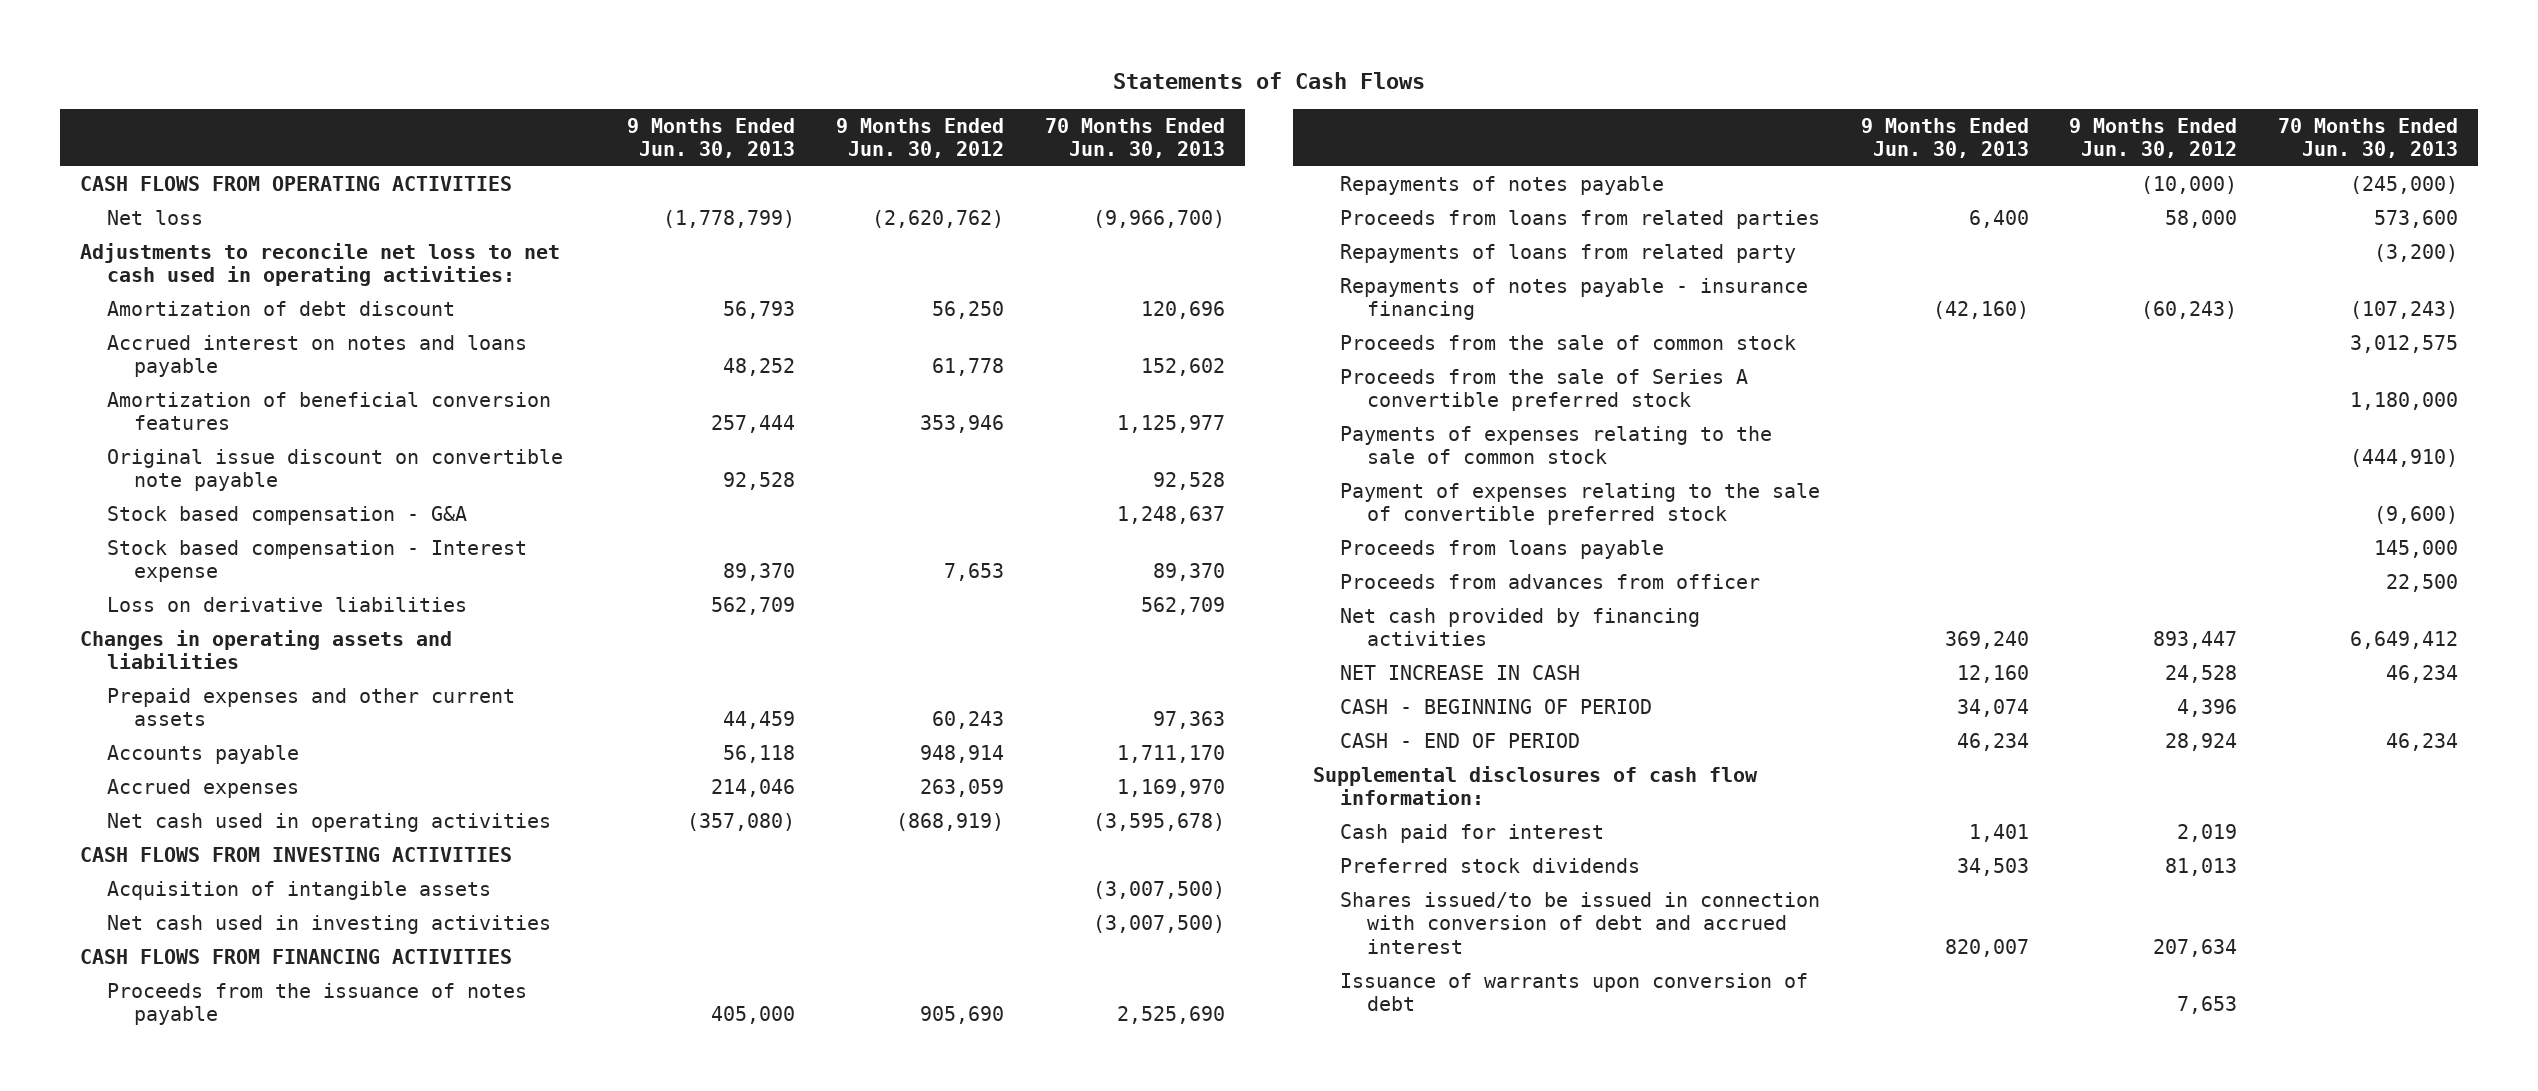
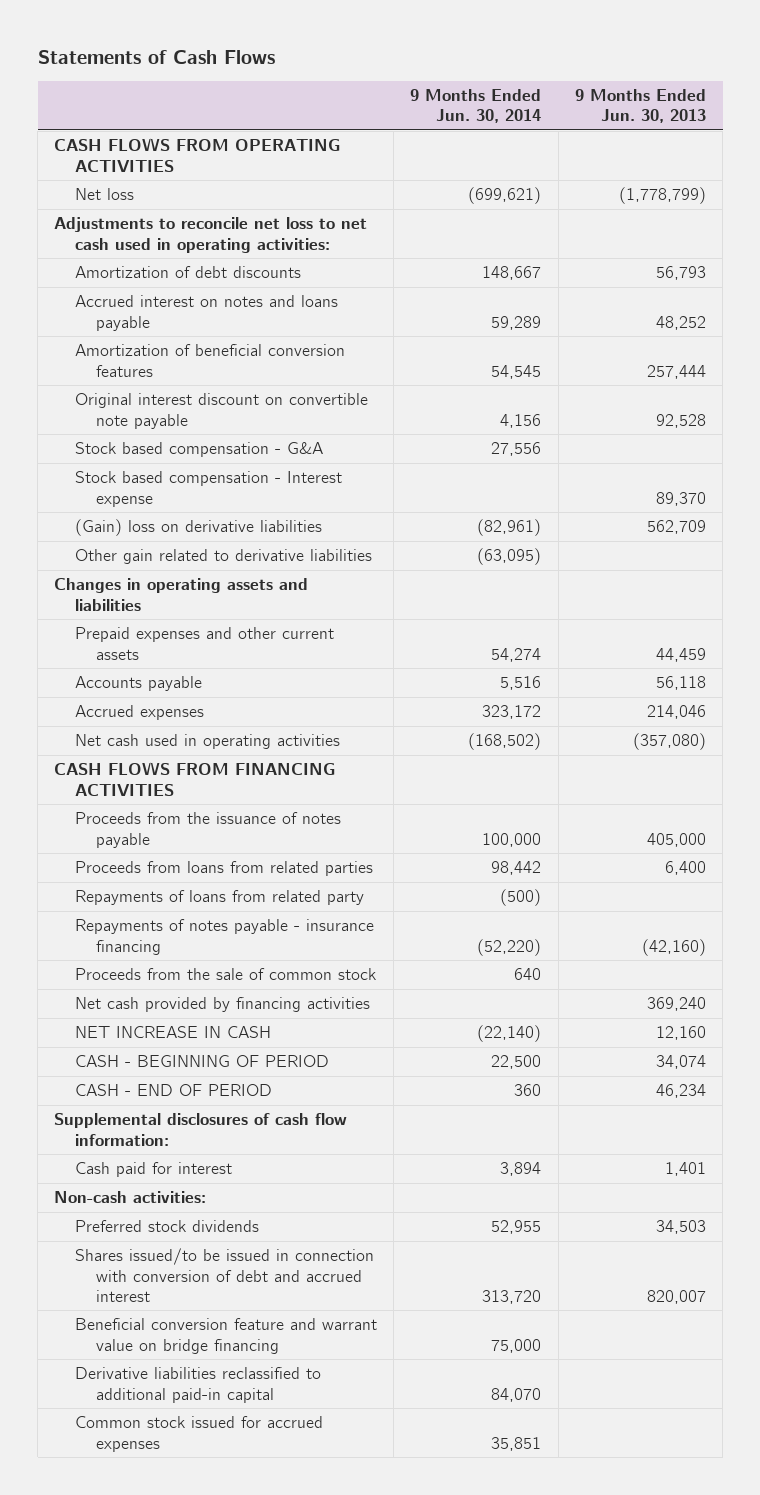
- | 9 Months Ended Jun. 30, 2013 | 9 Months Ended Jun. 30, 2012 | 70 Months Ended Jun. 30, 2013
+ | 9 Months Ended Jun. 30, 2014 | 9 Months Ended Jun. 30, 2013
- Amortization of debt discount | 56,793 | 56,250 | 120,696
+ Amortization of debt discounts | 148,667 | 56,793
- Original issue discount on convertible note payable | 92,528 | | 92,528
+ Original interest discount on convertible note payable | 4,156 | 92,528
- Loss on derivative liabilities | 562,709 | | 562,709
+ (Gain) loss on derivative liabilities | (82,961) | 562,709
+ Other gain related to derivative liabilities | (63,095) |
- CASH FLOWS FROM INVESTING ACTIVITIES
- Acquisition of intangible assets | | | (3,007,500)
- Net cash used in investing activities | | | (3,007,500)
- Repayments of notes payable | | (10,000) | (245,000)
- Proceeds from the sale of Series A convertible preferred stock | | | 1,180,000
- Payments of expenses relating to the sale of common stock | | | (444,910)
- Payment of expenses relating to the sale of convertible preferred stock | | | (9,600)
- Proceeds from loans payable | | | 145,000
- Proceeds from advances from officer | | | 22,500
+ Non-cash activities:
- Issuance of warrants upon conversion of debt | | 7,653 |
+ Beneficial conversion feature and warrant value on bridge financing | 75,000 |
+ Derivative liabilities reclassified to additional paid-in capital | 84,070 |
+ Common stock issued for accrued expenses | 35,851 |

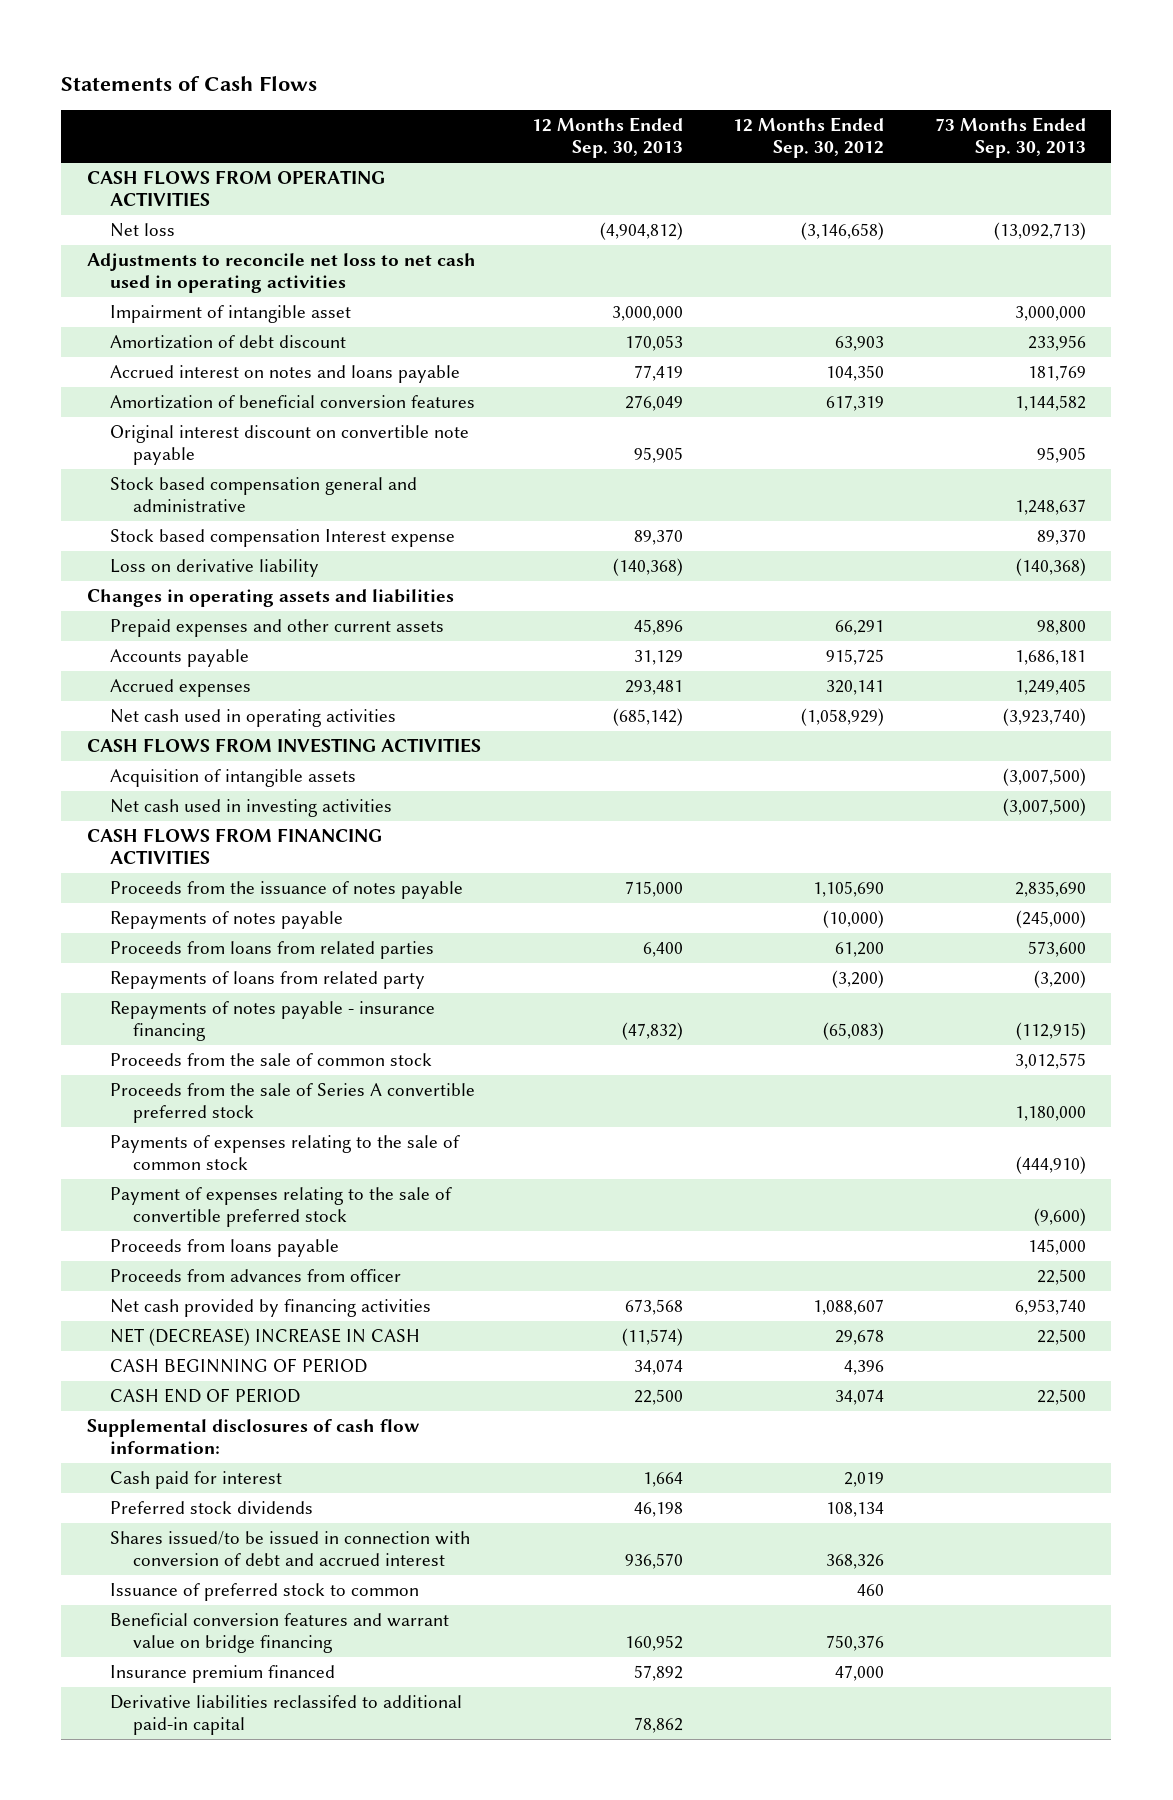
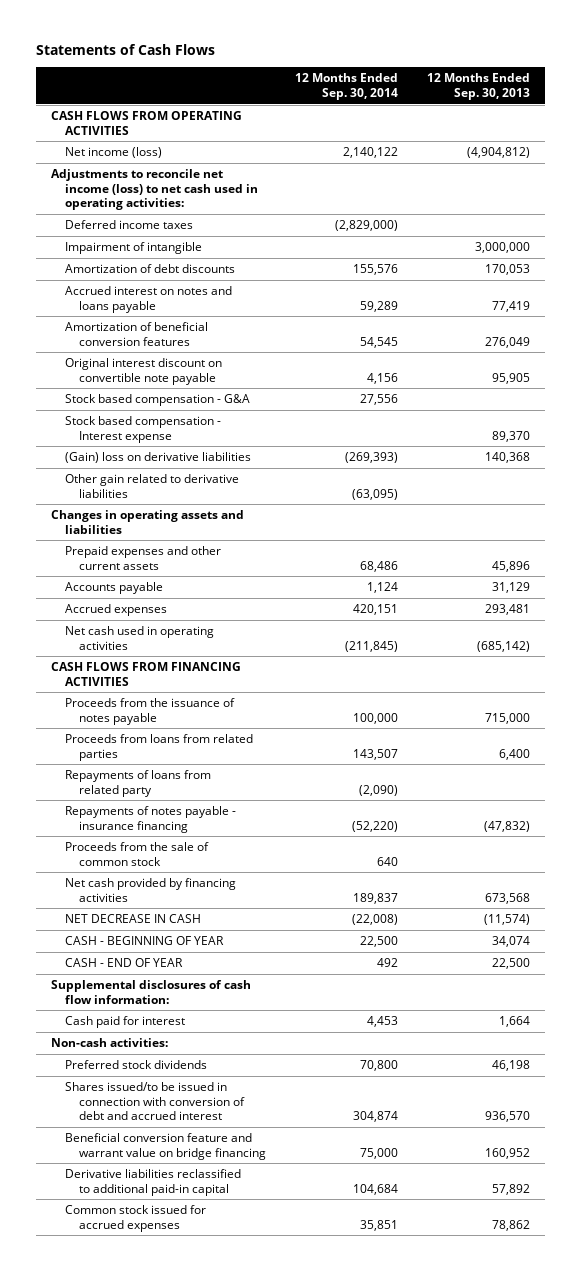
- | 12 Months Ended Sep. 30, 2013 | 12 Months Ended Sep. 30, 2012 | 73 Months Ended Sep. 30, 2013
+ | 12 Months Ended Sep. 30, 2014 | 12 Months Ended Sep. 30, 2013
- Net loss | (4,904,812) | (3,146,658) | (13,092,713)
- Adjustments to reconcile net loss to net cash used in operating activities
- Impairment of intangible asset | 3,000,000 | | 3,000,000
- Amortization of debt discount | 170,053 | 63,903 | 233,956
+ Net income (loss) | 2,140,122 | (4,904,812)
+ Adjustments to reconcile net income (loss) to net cash used in operating activities:
+ Deferred income taxes | (2,829,000) |
+ Impairment of intangible | | 3,000,000
+ Amortization of debt discounts | 155,576 | 170,053
- Stock based compensation general and administrative | | | 1,248,637
- Stock based compensation Interest expense | 89,370 | | 89,370
- Loss on derivative liability | (140,368) | | (140,368)
+ Stock based compensation - G&A | 27,556 |
+ Stock based compensation - Interest expense | | 89,370
+ (Gain) loss on derivative liabilities | (269,393) | 140,368
+ Other gain related to derivative liabilities | (63,095) |
- CASH FLOWS FROM INVESTING ACTIVITIES
- Acquisition of intangible assets | | | (3,007,500)
- Net cash used in investing activities | | | (3,007,500)
- Repayments of notes payable | | (10,000) | (245,000)
- Proceeds from the sale of Series A convertible preferred stock | | | 1,180,000
- Payments of expenses relating to the sale of common stock | | | (444,910)
- Payment of expenses relating to the sale of convertible preferred stock | | | (9,600)
- Proceeds from loans payable | | | 145,000
- Proceeds from advances from officer | | | 22,500
- NET (DECREASE) INCREASE IN CASH | (11,574) | 29,678 | 22,500
- CASH BEGINNING OF PERIOD | 34,074 | 4,396 |
- CASH END OF PERIOD | 22,500 | 34,074 | 22,500
+ NET DECREASE IN CASH | (22,008) | (11,574)
+ CASH - BEGINNING OF YEAR | 22,500 | 34,074
+ CASH - END OF YEAR | 492 | 22,500
+ Non-cash activities:
- Issuance of preferred stock to common | | 460 |
- Beneficial conversion features and warrant value on bridge financing | 160,952 | 750,376 |
- Insurance premium financed | 57,892 | 47,000 |
- Derivative liabilities reclassifed to additional paid-in capital | 78,862 | |
+ Beneficial conversion feature and warrant value on bridge financing | 75,000 | 160,952
+ Derivative liabilities reclassified to additional paid-in capital | 104,684 | 57,892
+ Common stock issued for accrued expenses | 35,851 | 78,862

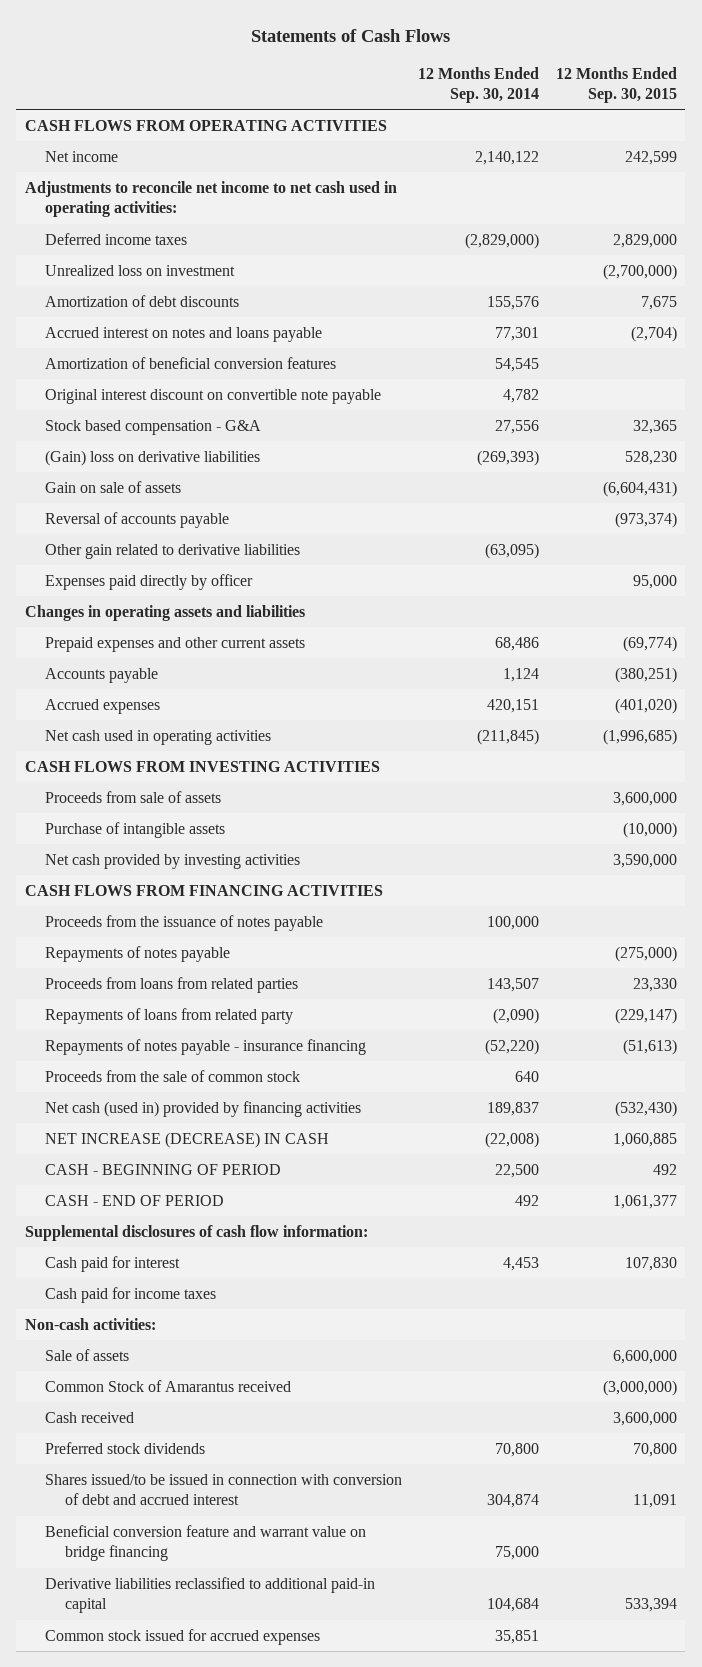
- | 12 Months Ended Sep. 30, 2014 | 12 Months Ended Sep. 30, 2013
+ | 12 Months Ended Sep. 30, 2014 | 12 Months Ended Sep. 30, 2015
- Net income (loss) | 2,140,122 | (4,904,812)
- Adjustments to reconcile net income (loss) to net cash used in operating activities:
+ Net income | 2,140,122 | 242,599
+ Adjustments to reconcile net income to net cash used in operating activities:
- Impairment of intangible | | 3,000,000
+ Unrealized loss on investment | | (2,700,000)
- Accrued interest on notes and loans payable | 59,289 | 77,419
+ Accrued interest on notes and loans payable | 77,301 | (2,704)
- Original interest discount on convertible note payable | 4,156 | 95,905
+ Original interest discount on convertible note payable | 4,782 |
- Stock based compensation - Interest expense | | 89,370
+ Gain on sale of assets | | (6,604,431)
+ Reversal of accounts payable | | (973,374)
+ Expenses paid directly by officer | | 95,000
+ CASH FLOWS FROM INVESTING ACTIVITIES
+ Proceeds from sale of assets | | 3,600,000
+ Purchase of intangible assets | | (10,000)
+ Net cash provided by investing activities | | 3,590,000
+ Repayments of notes payable | | (275,000)
- Net cash provided by financing activities | 189,837 | 673,568
- NET DECREASE IN CASH | (22,008) | (11,574)
- CASH - BEGINNING OF YEAR | 22,500 | 34,074
- CASH - END OF YEAR | 492 | 22,500
+ Net cash (used in) provided by financing activities | 189,837 | (532,430)
+ NET INCREASE (DECREASE) IN CASH | (22,008) | 1,060,885
+ CASH - BEGINNING OF PERIOD | 22,500 | 492
+ CASH - END OF PERIOD | 492 | 1,061,377
+ Cash paid for income taxes
+ Sale of assets | | 6,600,000
+ Common Stock of Amarantus received | | (3,000,000)
+ Cash received | | 3,600,000

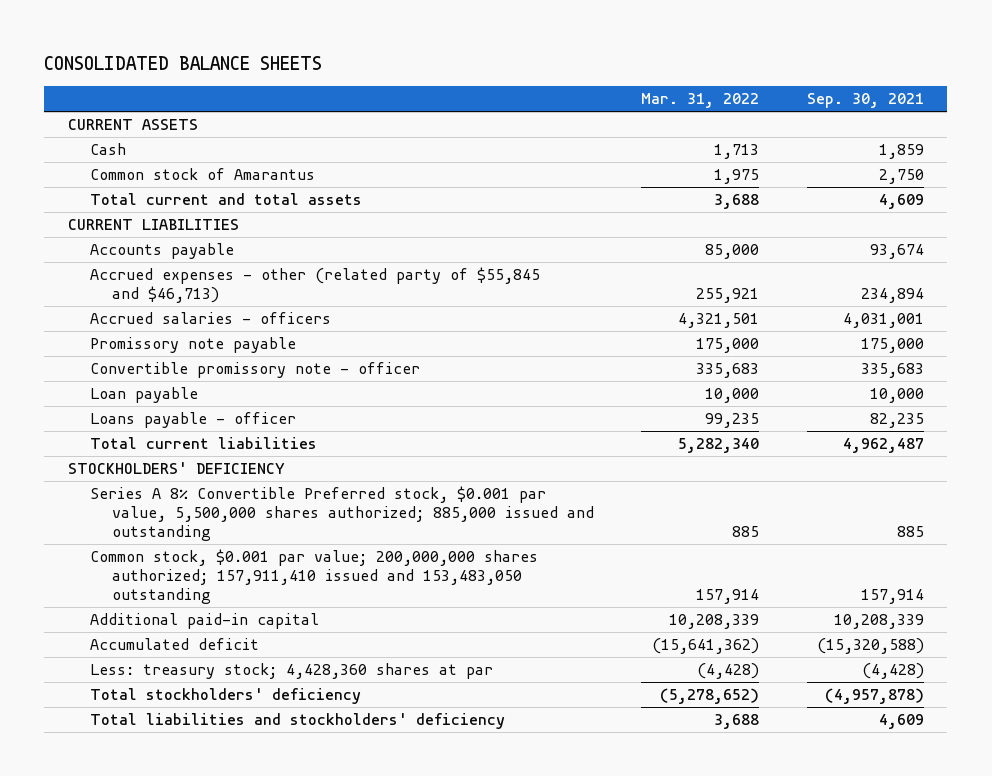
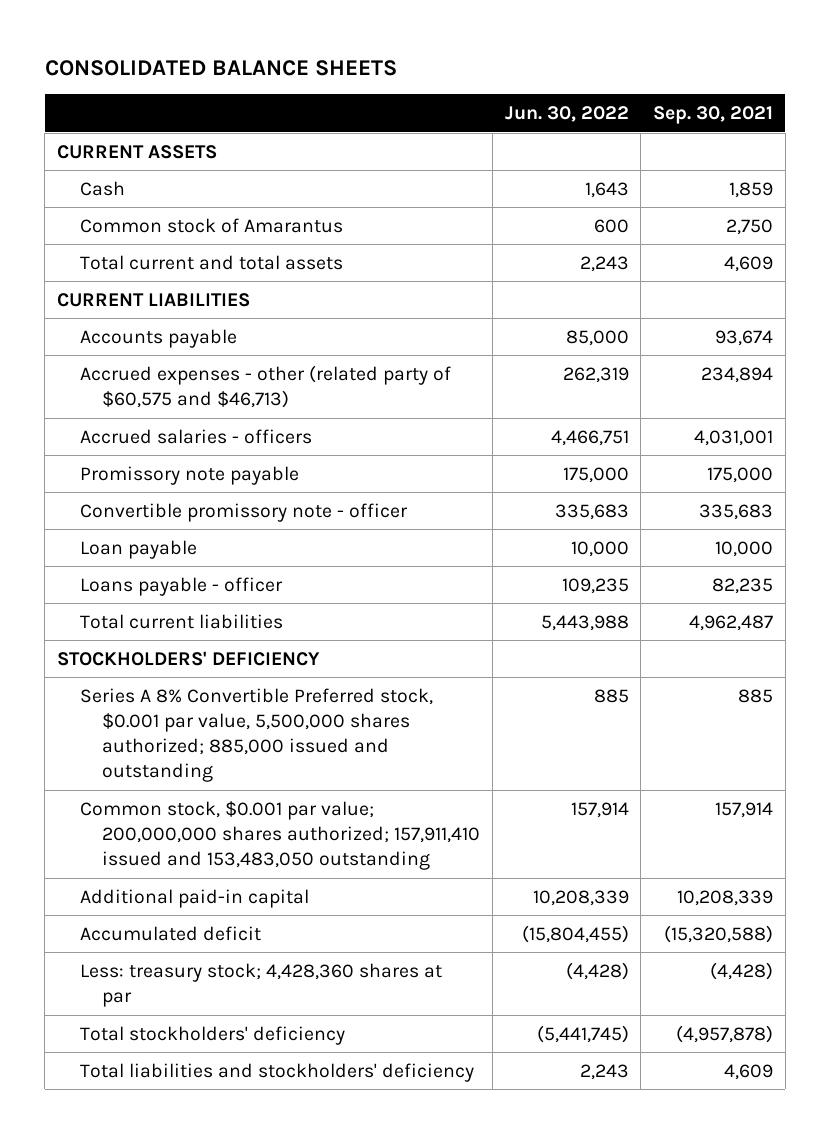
- | Mar. 31, 2022 | Sep. 30, 2021
+ | Jun. 30, 2022 | Sep. 30, 2021
- Accrued expenses - other (related party of $55,845 and $46,713) | 255,921 | 234,894
+ Accrued expenses - other (related party of $60,575 and $46,713) | 262,319 | 234,894

